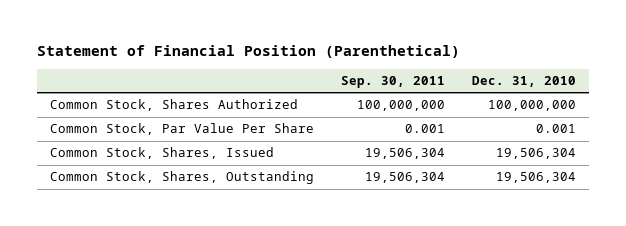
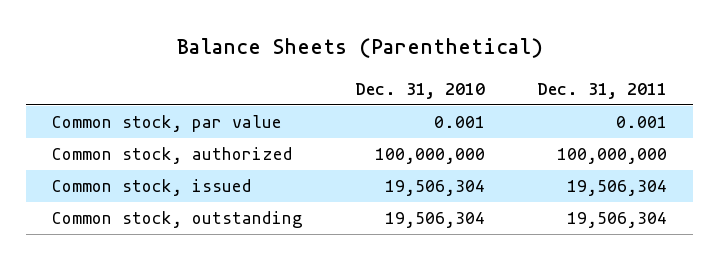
- Statement of Financial Position (Parenthetical)
+ Balance Sheets (Parenthetical)
- | Sep. 30, 2011 | Dec. 31, 2010
+ | Dec. 31, 2010 | Dec. 31, 2011
- Common Stock, Shares Authorized | 100,000,000 | 100,000,000
- Common Stock, Par Value Per Share | 0.001 | 0.001
- Common Stock, Shares, Issued | 19,506,304 | 19,506,304
- Common Stock, Shares, Outstanding | 19,506,304 | 19,506,304
+ Common stock, par value | 0.001 | 0.001
+ Common stock, authorized | 100,000,000 | 100,000,000
+ Common stock, issued | 19,506,304 | 19,506,304
+ Common stock, outstanding | 19,506,304 | 19,506,304

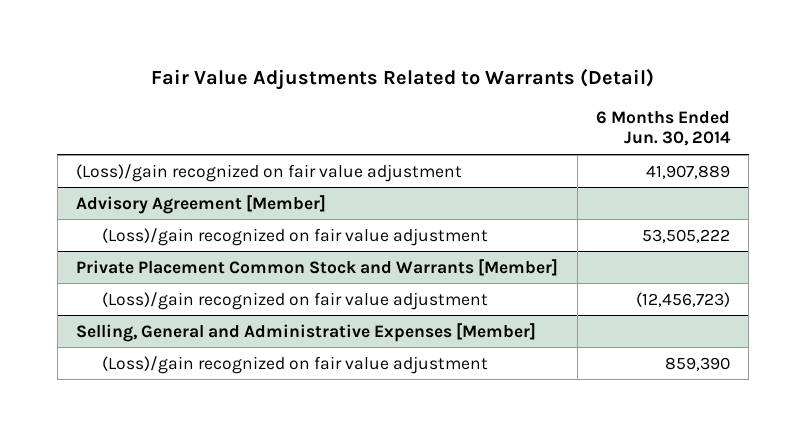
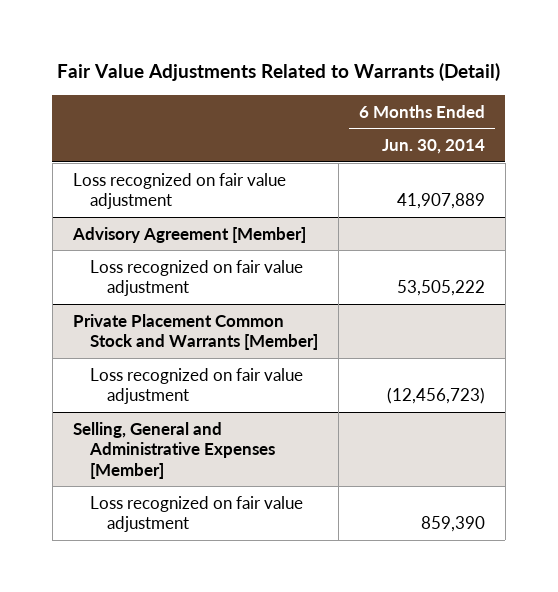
- (Loss)/gain recognized on fair value adjustment | 41,907,889
+ Loss recognized on fair value adjustment | 41,907,889
@ Advisory Agreement [Member]
- (Loss)/gain recognized on fair value adjustment | 53,505,222
+ Loss recognized on fair value adjustment | 53,505,222
@ Private Placement Common Stock and Warrants [Member]
- (Loss)/gain recognized on fair value adjustment | (12,456,723)
+ Loss recognized on fair value adjustment | (12,456,723)
@ Selling, General and Administrative Expenses [Member]
- (Loss)/gain recognized on fair value adjustment | 859,390
+ Loss recognized on fair value adjustment | 859,390

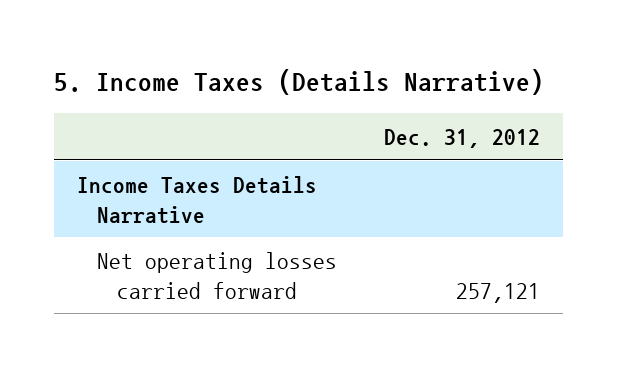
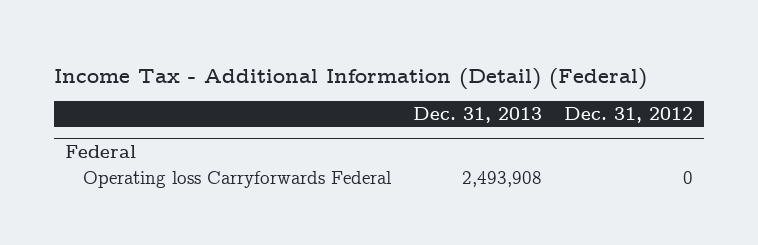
- 5. Income Taxes (Details Narrative)
+ Income Tax - Additional Information (Detail) (Federal)
- | Dec. 31, 2012
+ | Dec. 31, 2013 | Dec. 31, 2012
- Income Taxes Details Narrative
- Net operating losses carried forward | 257,121
+ Federal
+ Operating loss Carryforwards Federal | 2,493,908 | 0

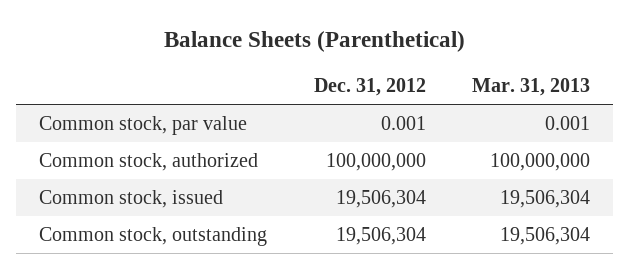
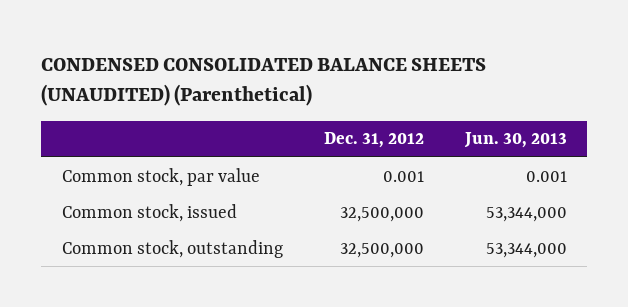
- Balance Sheets (Parenthetical)
+ CONDENSED CONSOLIDATED BALANCE SHEETS (UNAUDITED) (Parenthetical)
- | Dec. 31, 2012 | Mar. 31, 2013
+ | Dec. 31, 2012 | Jun. 30, 2013
- Common stock, authorized | 100,000,000 | 100,000,000
- Common stock, issued | 19,506,304 | 19,506,304
- Common stock, outstanding | 19,506,304 | 19,506,304
+ Common stock, issued | 32,500,000 | 53,344,000
+ Common stock, outstanding | 32,500,000 | 53,344,000

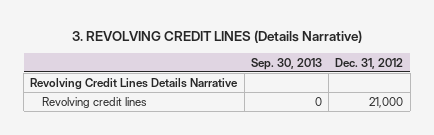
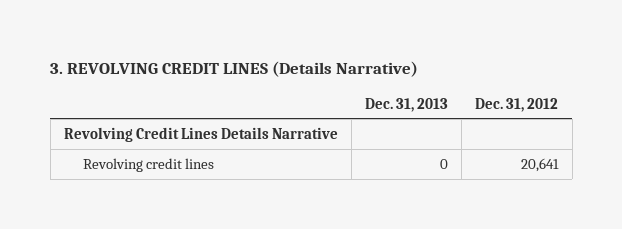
- | Sep. 30, 2013 | Dec. 31, 2012
+ | Dec. 31, 2013 | Dec. 31, 2012
- Revolving credit lines | 0 | 21,000
+ Revolving credit lines | 0 | 20,641

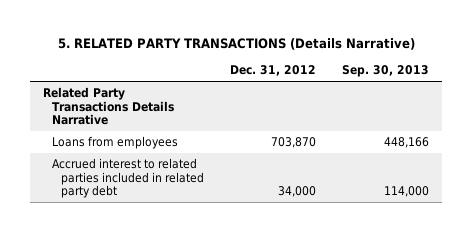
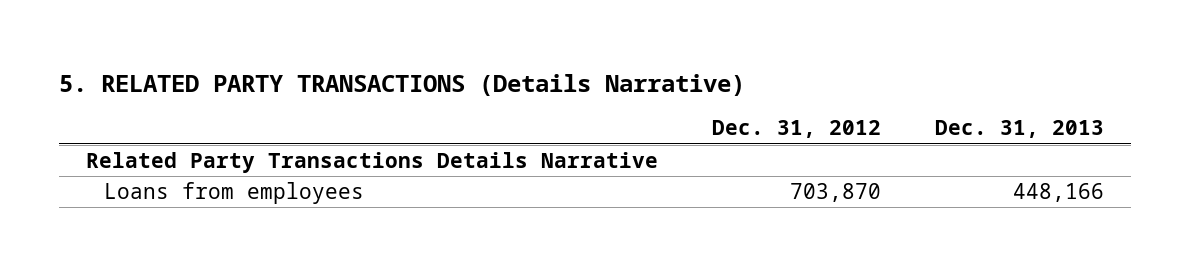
- | Dec. 31, 2012 | Sep. 30, 2013
+ | Dec. 31, 2012 | Dec. 31, 2013
- Accrued interest to related parties included in related party debt | 34,000 | 114,000

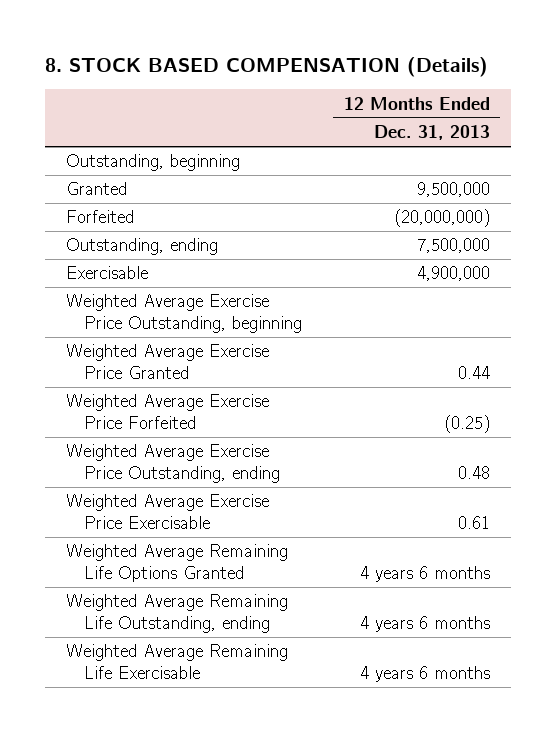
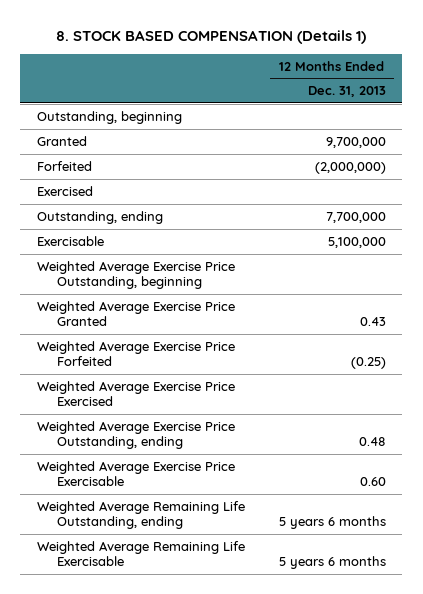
- 8. STOCK BASED COMPENSATION (Details)
+ 8. STOCK BASED COMPENSATION (Details 1)
- Granted | 9,500,000
- Forfeited | (20,000,000)
- Outstanding, ending | 7,500,000
- Exercisable | 4,900,000
+ Granted | 9,700,000
+ Forfeited | (2,000,000)
+ Exercised
+ Outstanding, ending | 7,700,000
+ Exercisable | 5,100,000
- Weighted Average Exercise Price Granted | 0.44
+ Weighted Average Exercise Price Granted | 0.43
+ Weighted Average Exercise Price Exercised
- Weighted Average Exercise Price Exercisable | 0.61
- Weighted Average Remaining Life Options Granted | 4 years 6 months
- Weighted Average Remaining Life Outstanding, ending | 4 years 6 months
- Weighted Average Remaining Life Exercisable | 4 years 6 months
+ Weighted Average Exercise Price Exercisable | 0.60
+ Weighted Average Remaining Life Outstanding, ending | 5 years 6 months
+ Weighted Average Remaining Life Exercisable | 5 years 6 months

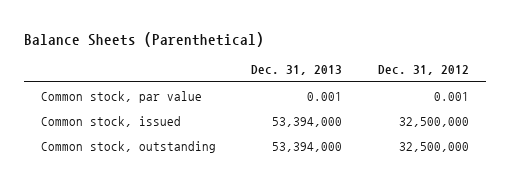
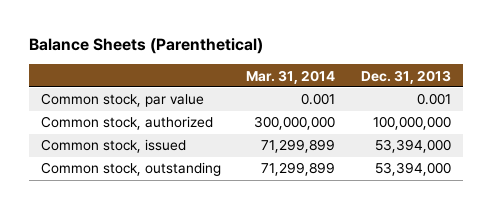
- | Dec. 31, 2013 | Dec. 31, 2012
+ | Mar. 31, 2014 | Dec. 31, 2013
+ Common stock, authorized | 300,000,000 | 100,000,000

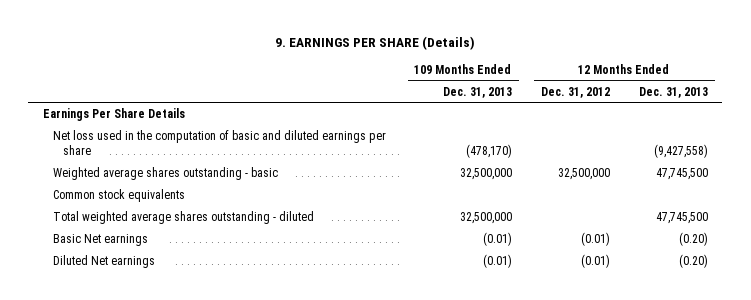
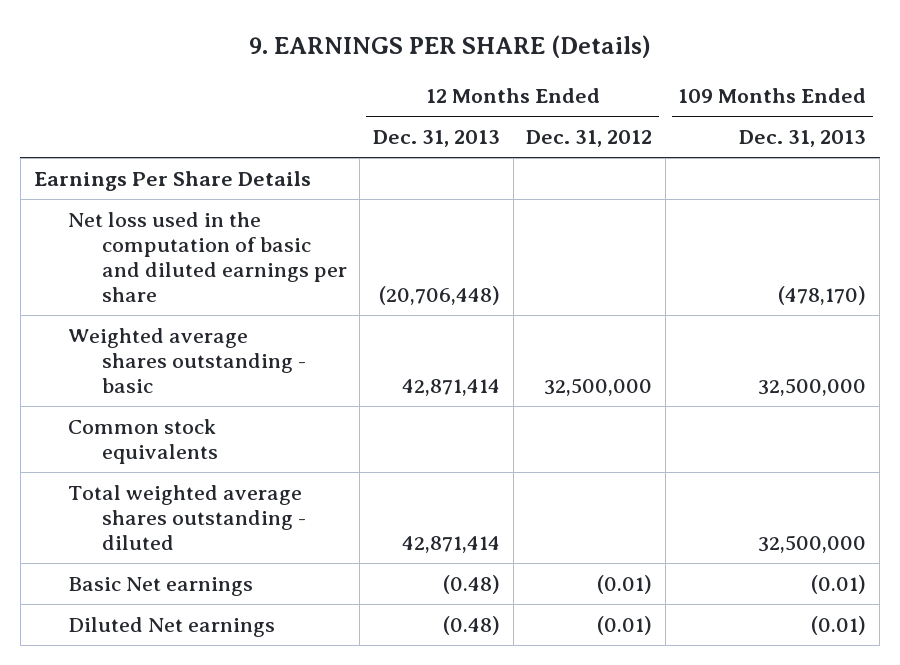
- | 109 Months Ended Dec. 31, 2013 | 12 Months Ended Dec. 31, 2012 | 12 Months Ended Dec. 31, 2013
+ | 12 Months Ended Dec. 31, 2013 | 12 Months Ended Dec. 31, 2012 | 109 Months Ended Dec. 31, 2013
- Net loss used in the computation of basic and diluted earnings per share | (478,170) | | (9,427,558)
- Weighted average shares outstanding - basic | 32,500,000 | 32,500,000 | 47,745,500
+ Net loss used in the computation of basic and diluted earnings per share | (20,706,448) | | (478,170)
+ Weighted average shares outstanding - basic | 42,871,414 | 32,500,000 | 32,500,000
- Total weighted average shares outstanding - diluted | 32,500,000 | | 47,745,500
- Basic Net earnings | (0.01) | (0.01) | (0.20)
- Diluted Net earnings | (0.01) | (0.01) | (0.20)
+ Total weighted average shares outstanding - diluted | 42,871,414 | | 32,500,000
+ Basic Net earnings | (0.48) | (0.01) | (0.01)
+ Diluted Net earnings | (0.48) | (0.01) | (0.01)

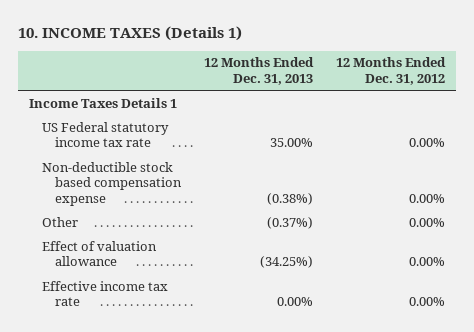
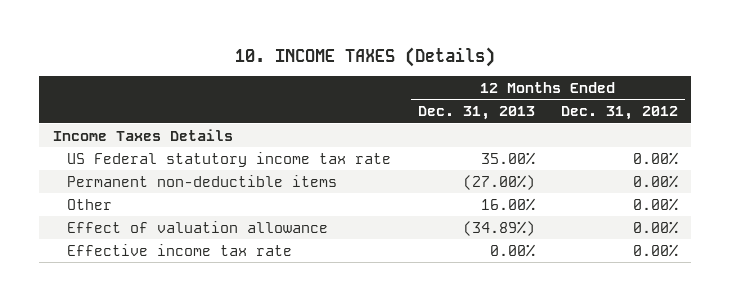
- 10. INCOME TAXES (Details 1)
+ 10. INCOME TAXES (Details)
- Income Taxes Details 1
+ Income Taxes Details
- Non-deductible stock based compensation expense | (0.38%) | 0.00%
- Other | (0.37%) | 0.00%
- Effect of valuation allowance | (34.25%) | 0.00%
+ Permanent non-deductible items | (27.00%) | 0.00%
+ Other | 16.00% | 0.00%
+ Effect of valuation allowance | (34.89%) | 0.00%

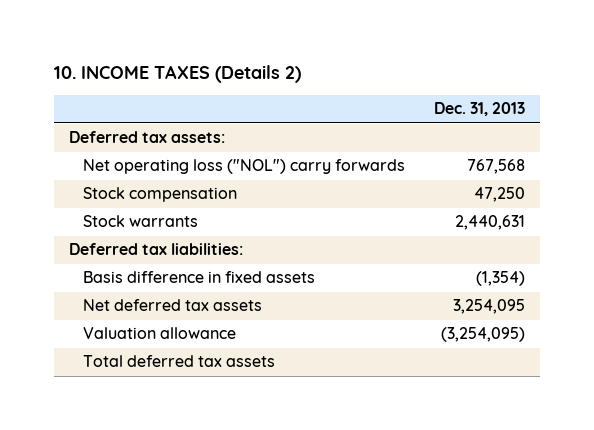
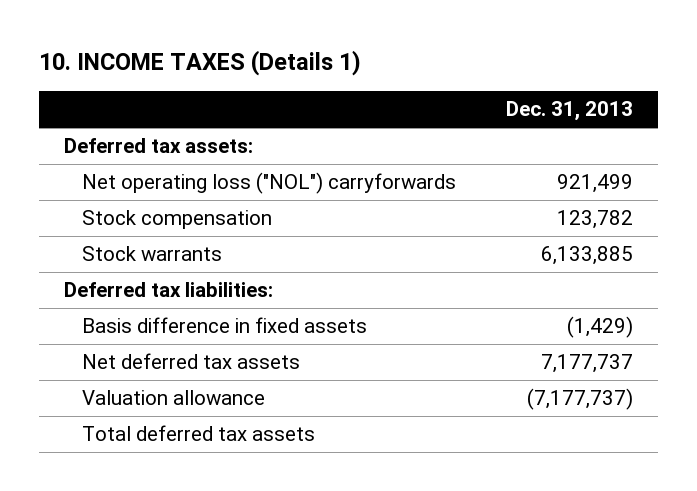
- 10. INCOME TAXES (Details 2)
+ 10. INCOME TAXES (Details 1)
- Net operating loss ("NOL") carry forwards | 767,568
- Stock compensation | 47,250
- Stock warrants | 2,440,631
+ Net operating loss ("NOL") carryforwards | 921,499
+ Stock compensation | 123,782
+ Stock warrants | 6,133,885
- Basis difference in fixed assets | (1,354)
- Net deferred tax assets | 3,254,095
- Valuation allowance | (3,254,095)
+ Basis difference in fixed assets | (1,429)
+ Net deferred tax assets | 7,177,737
+ Valuation allowance | (7,177,737)

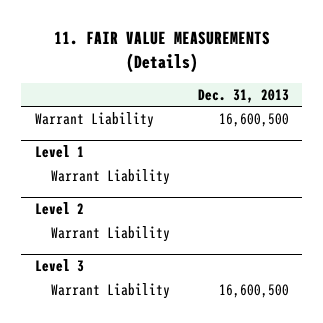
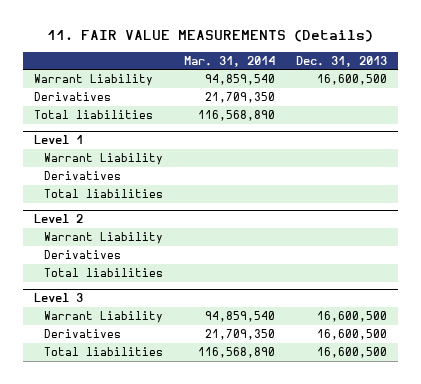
- | Dec. 31, 2013
+ | Mar. 31, 2014 | Dec. 31, 2013
+ Derivatives | 21,709,350 |
+ Total liabilities | 116,568,890 |
@ Level 1
+ Derivatives
+ Total liabilities
@ Level 2
+ Derivatives
+ Total liabilities
@ Level 3
+ Derivatives | 21,709,350 | 16,600,500
+ Total liabilities | 116,568,890 | 16,600,500

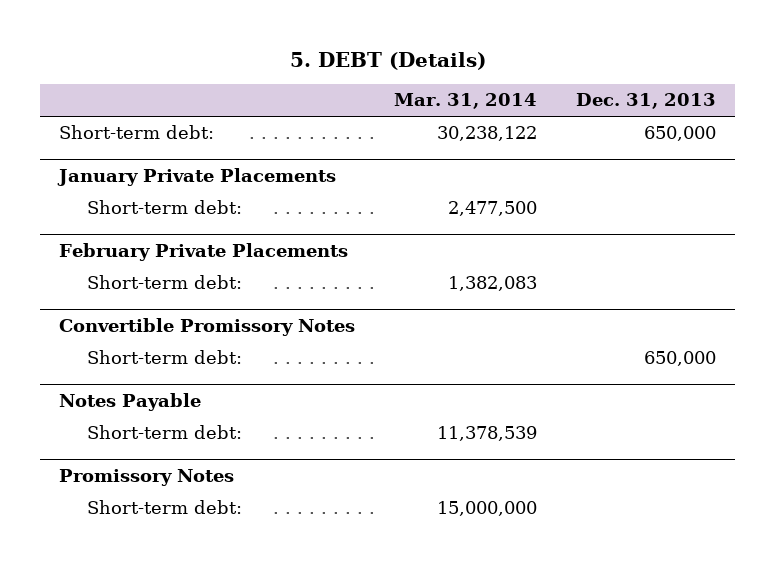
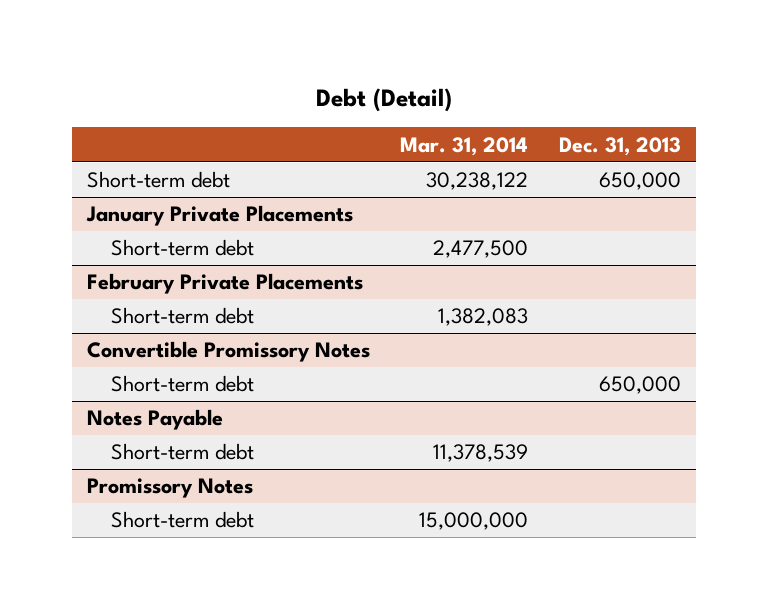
- 5. DEBT (Details)
+ Debt (Detail)
- Short-term debt: | 30,238,122 | 650,000
+ Short-term debt | 30,238,122 | 650,000
@ January Private Placements
- Short-term debt: | 2,477,500 |
+ Short-term debt | 2,477,500 |
@ February Private Placements
- Short-term debt: | 1,382,083 |
+ Short-term debt | 1,382,083 |
@ Convertible Promissory Notes
- Short-term debt: | | 650,000
+ Short-term debt | | 650,000
@ Notes Payable
- Short-term debt: | 11,378,539 |
+ Short-term debt | 11,378,539 |
@ Promissory Notes
- Short-term debt: | 15,000,000 |
+ Short-term debt | 15,000,000 |

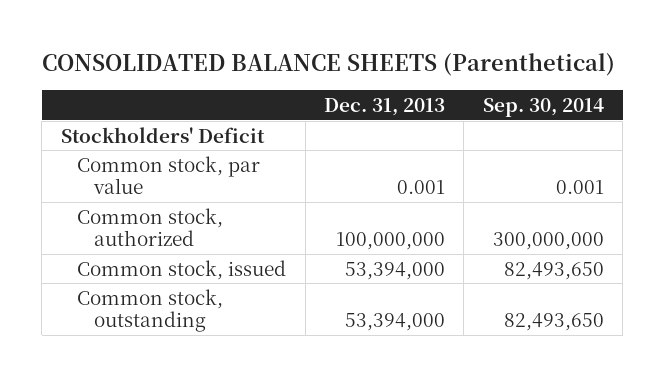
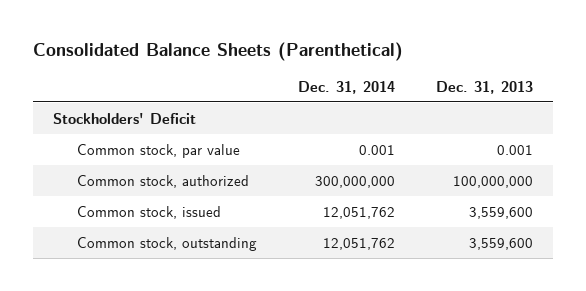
- CONSOLIDATED BALANCE SHEETS (Parenthetical)
+ Consolidated Balance Sheets (Parenthetical)
- | Dec. 31, 2013 | Sep. 30, 2014
+ | Dec. 31, 2014 | Dec. 31, 2013
- Common stock, issued | 53,394,000 | 82,493,650
- Common stock, outstanding | 53,394,000 | 82,493,650
+ Common stock, issued | 12,051,762 | 3,559,600
+ Common stock, outstanding | 12,051,762 | 3,559,600

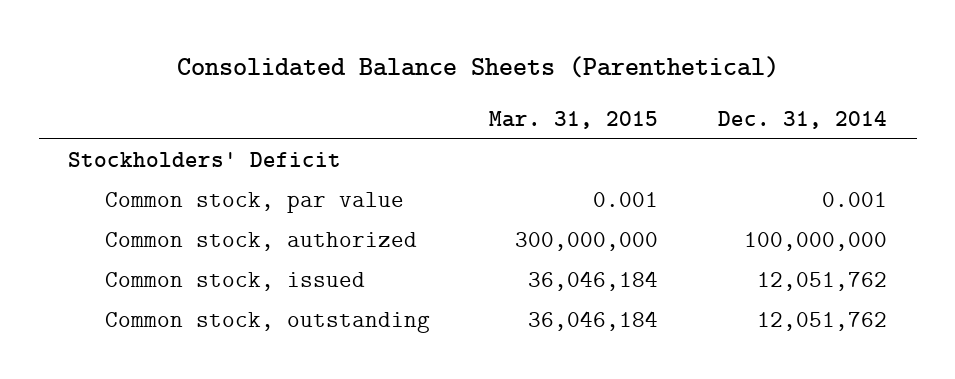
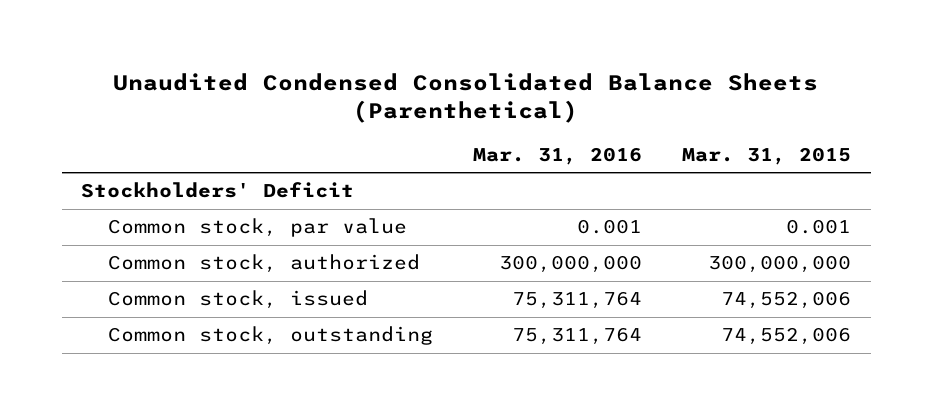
- Consolidated Balance Sheets (Parenthetical)
+ Unaudited Condensed Consolidated Balance Sheets (Parenthetical)
- | Mar. 31, 2015 | Dec. 31, 2014
+ | Mar. 31, 2016 | Mar. 31, 2015
- Common stock, issued | 36,046,184 | 12,051,762
- Common stock, outstanding | 36,046,184 | 12,051,762
+ Common stock, issued | 75,311,764 | 74,552,006
+ Common stock, outstanding | 75,311,764 | 74,552,006

